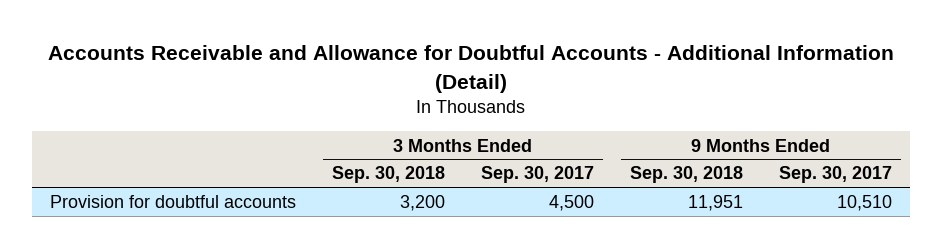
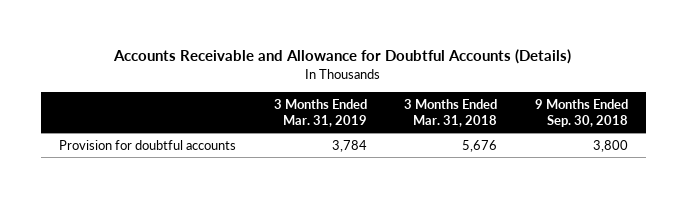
- Accounts Receivable and Allowance for Doubtful Accounts - Additional Information (Detail)
+ Accounts Receivable and Allowance for Doubtful Accounts (Details)
- | 3 Months Ended Sep. 30, 2018 | 3 Months Ended Sep. 30, 2017 | 9 Months Ended Sep. 30, 2018 | 9 Months Ended Sep. 30, 2017
+ | 3 Months Ended Mar. 31, 2019 | 3 Months Ended Mar. 31, 2018 | 9 Months Ended Sep. 30, 2018
- Provision for doubtful accounts | 3,200 | 4,500 | 11,951 | 10,510
+ Provision for doubtful accounts | 3,784 | 5,676 | 3,800

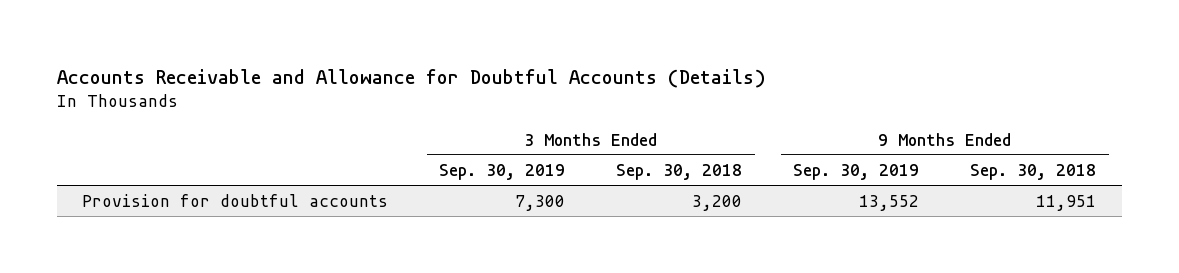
- | 3 Months Ended Mar. 31, 2019 | 3 Months Ended Mar. 31, 2018 | 9 Months Ended Sep. 30, 2018
+ | 3 Months Ended Sep. 30, 2019 | 3 Months Ended Sep. 30, 2018 | 9 Months Ended Sep. 30, 2019 | 9 Months Ended Sep. 30, 2018
- Provision for doubtful accounts | 3,784 | 5,676 | 3,800
+ Provision for doubtful accounts | 7,300 | 3,200 | 13,552 | 11,951

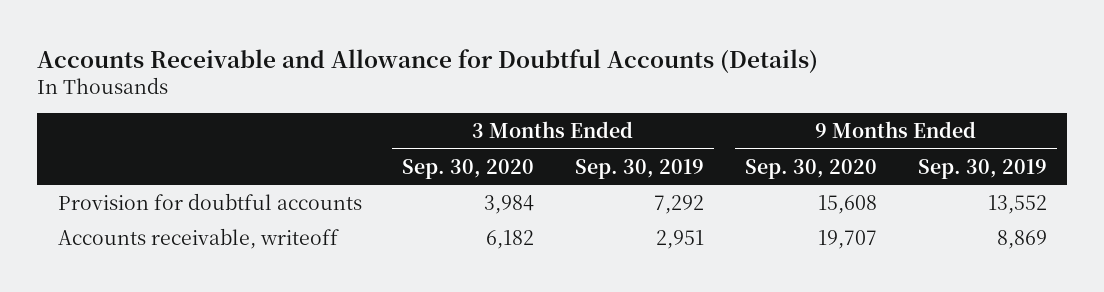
- | 3 Months Ended Sep. 30, 2019 | 3 Months Ended Sep. 30, 2018 | 9 Months Ended Sep. 30, 2019 | 9 Months Ended Sep. 30, 2018
+ | 3 Months Ended Sep. 30, 2020 | 3 Months Ended Sep. 30, 2019 | 9 Months Ended Sep. 30, 2020 | 9 Months Ended Sep. 30, 2019
- Provision for doubtful accounts | 7,300 | 3,200 | 13,552 | 11,951
+ Provision for doubtful accounts | 3,984 | 7,292 | 15,608 | 13,552
+ Accounts receivable, writeoff | 6,182 | 2,951 | 19,707 | 8,869

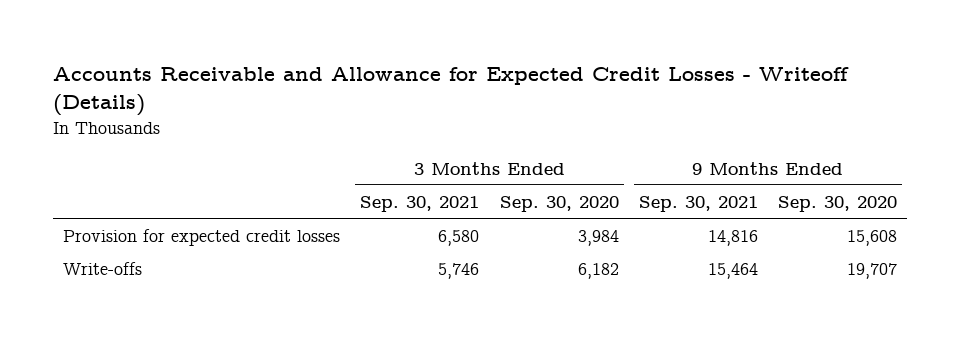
- Accounts Receivable and Allowance for Doubtful Accounts (Details)
+ Accounts Receivable and Allowance for Expected Credit Losses - Writeoff (Details)
- | 3 Months Ended Sep. 30, 2020 | 3 Months Ended Sep. 30, 2019 | 9 Months Ended Sep. 30, 2020 | 9 Months Ended Sep. 30, 2019
+ | 3 Months Ended Sep. 30, 2021 | 3 Months Ended Sep. 30, 2020 | 9 Months Ended Sep. 30, 2021 | 9 Months Ended Sep. 30, 2020
- Provision for doubtful accounts | 3,984 | 7,292 | 15,608 | 13,552
- Accounts receivable, writeoff | 6,182 | 2,951 | 19,707 | 8,869
+ Provision for expected credit losses | 6,580 | 3,984 | 14,816 | 15,608
+ Write-offs | 5,746 | 6,182 | 15,464 | 19,707

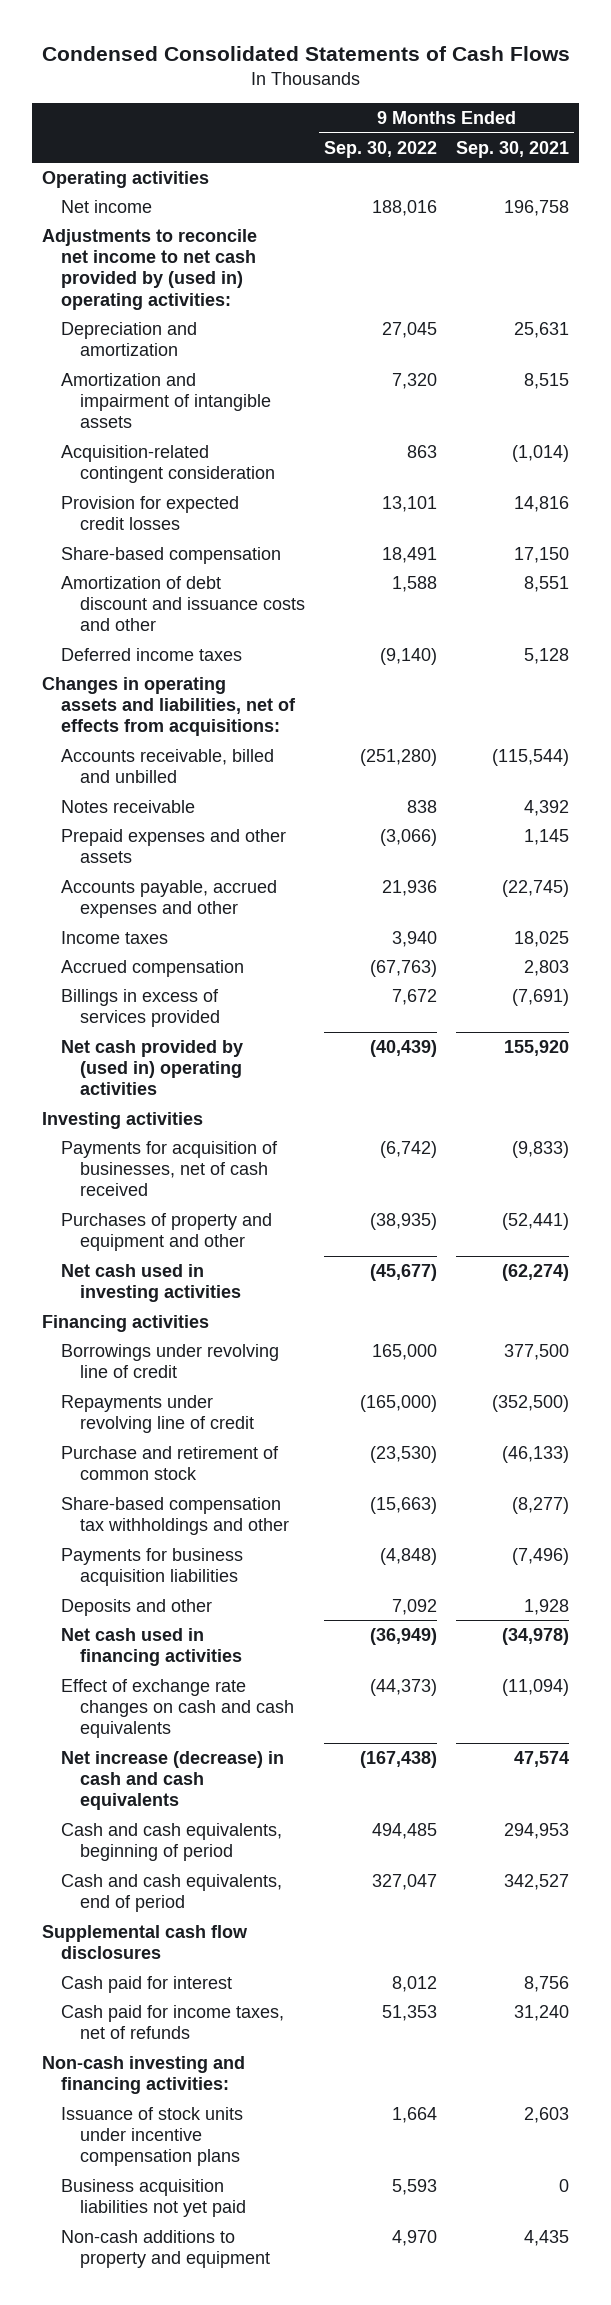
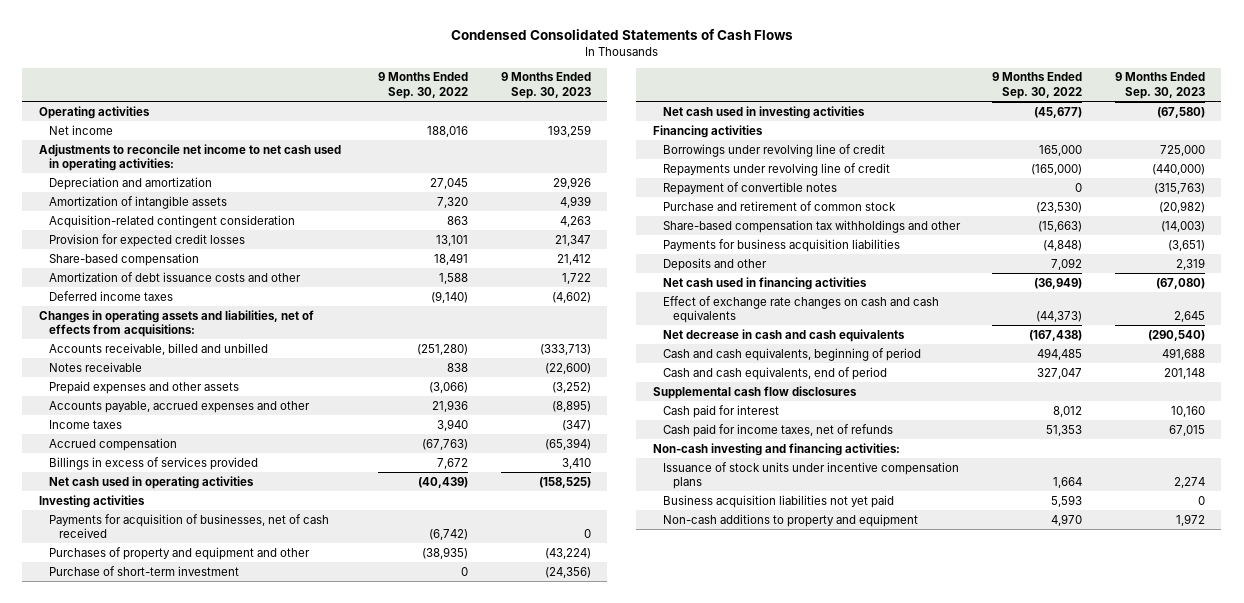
- | 9 Months Ended Sep. 30, 2022 | 9 Months Ended Sep. 30, 2021
+ | 9 Months Ended Sep. 30, 2022 | 9 Months Ended Sep. 30, 2023
- Adjustments to reconcile net income to net cash provided by (used in) operating activities:
+ Adjustments to reconcile net income to net cash used in operating activities:
- Amortization and impairment of intangible assets | 7,320 | 8,515
+ Amortization of intangible assets | 7,320 | 4,939
- Amortization of debt discount and issuance costs and other | 1,588 | 8,551
+ Amortization of debt issuance costs and other | 1,588 | 1,722
- Net cash provided by (used in) operating activities | (40,439) | 155,920
+ Net cash used in operating activities | (40,439) | (158,525)
+ Purchase of short-term investment | 0 | (24,356)
+ Repayment of convertible notes | 0 | (315,763)
- Net increase (decrease) in cash and cash equivalents | (167,438) | 47,574
+ Net decrease in cash and cash equivalents | (167,438) | (290,540)

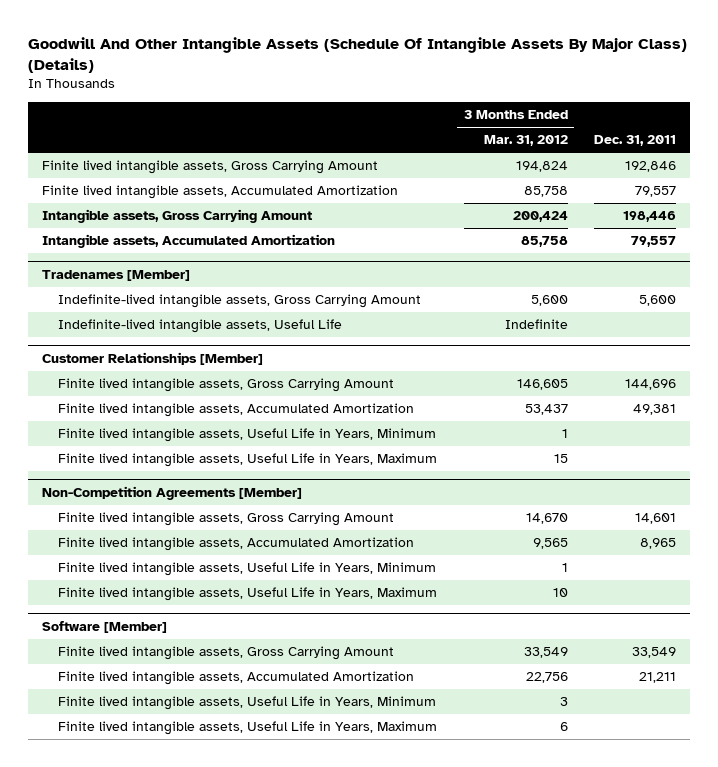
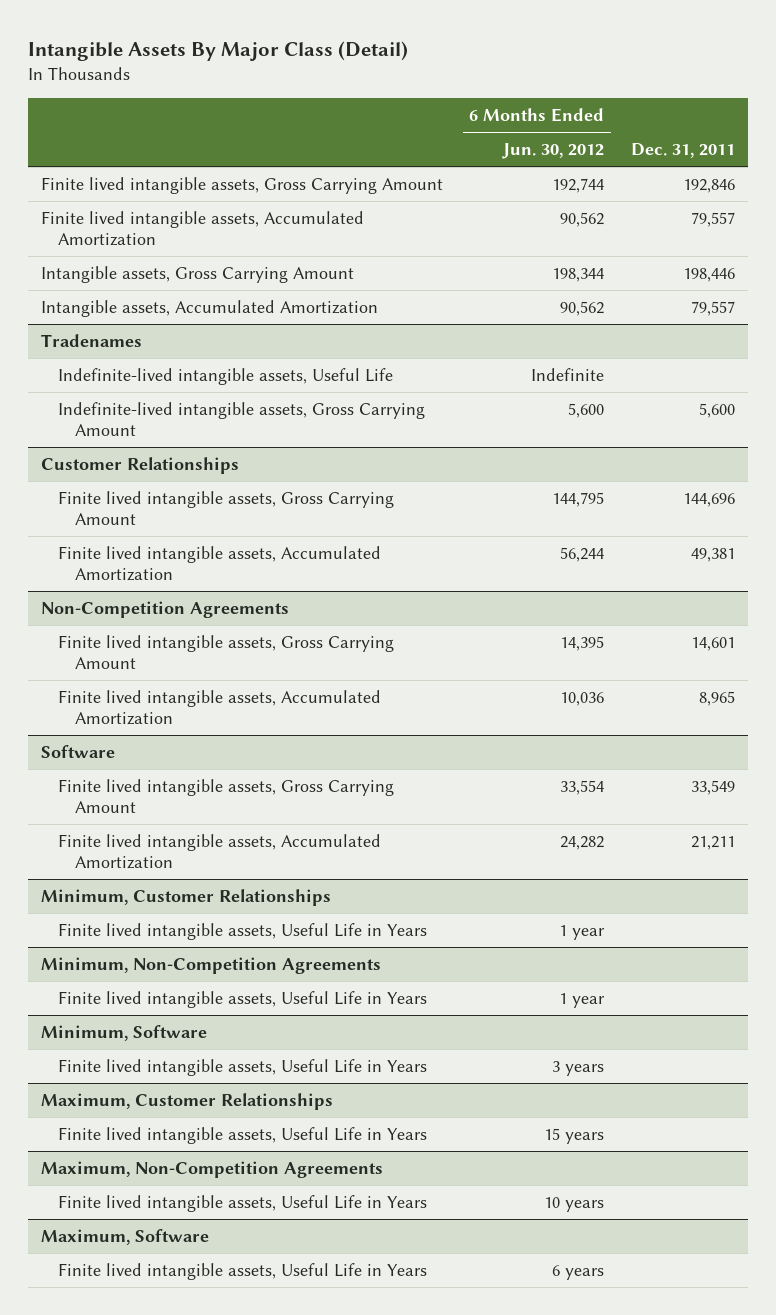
- Goodwill And Other Intangible Assets (Schedule Of Intangible Assets By Major Class) (Details)
+ Intangible Assets By Major Class (Detail)
- | 3 Months Ended Mar. 31, 2012 | Dec. 31, 2011
+ | 6 Months Ended Jun. 30, 2012 | Dec. 31, 2011
- Tradenames [Member]
- Indefinite-lived intangible assets, Gross Carrying Amount | 5,600 | 5,600
+ Tradenames
- Customer Relationships [Member]
+ Indefinite-lived intangible assets, Gross Carrying Amount | 5,600 | 5,600
+ Customer Relationships
- Finite lived intangible assets, Useful Life in Years, Minimum | 1 |
- Finite lived intangible assets, Useful Life in Years, Maximum | 15 |
- Non-Competition Agreements [Member]
+ Non-Competition Agreements
- Finite lived intangible assets, Useful Life in Years, Minimum | 1 |
- Finite lived intangible assets, Useful Life in Years, Maximum | 10 |
- Software [Member]
+ Software
- Finite lived intangible assets, Useful Life in Years, Minimum | 3 |
- Finite lived intangible assets, Useful Life in Years, Maximum | 6 |
+ Minimum, Customer Relationships
+ Finite lived intangible assets, Useful Life in Years | 1 year |
+ Minimum, Non-Competition Agreements
+ Finite lived intangible assets, Useful Life in Years | 1 year |
+ Minimum, Software
+ Finite lived intangible assets, Useful Life in Years | 3 years |
+ Maximum, Customer Relationships
+ Finite lived intangible assets, Useful Life in Years | 15 years |
+ Maximum, Non-Competition Agreements
+ Finite lived intangible assets, Useful Life in Years | 10 years |
+ Maximum, Software
+ Finite lived intangible assets, Useful Life in Years | 6 years |

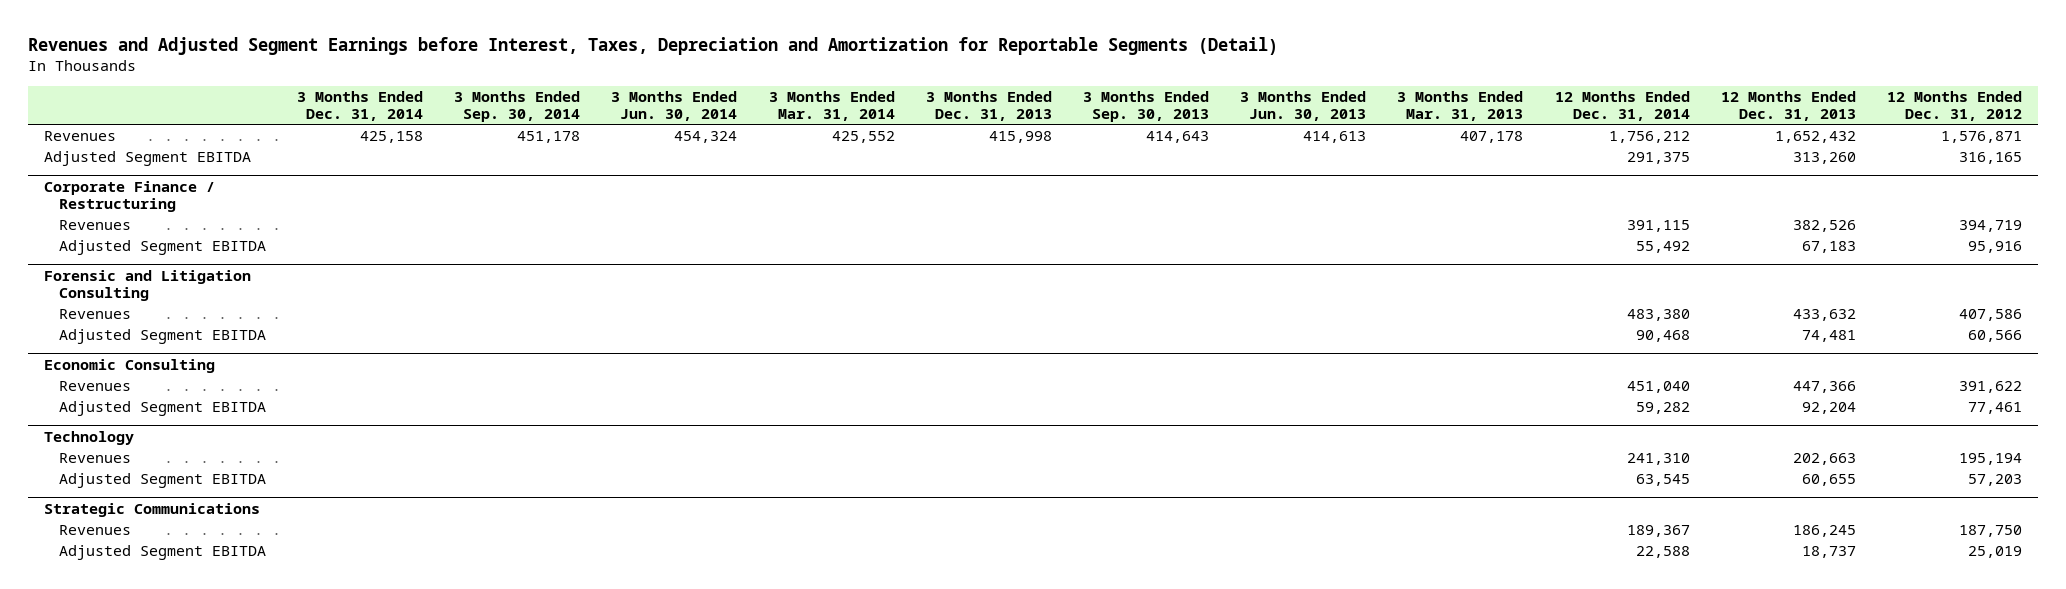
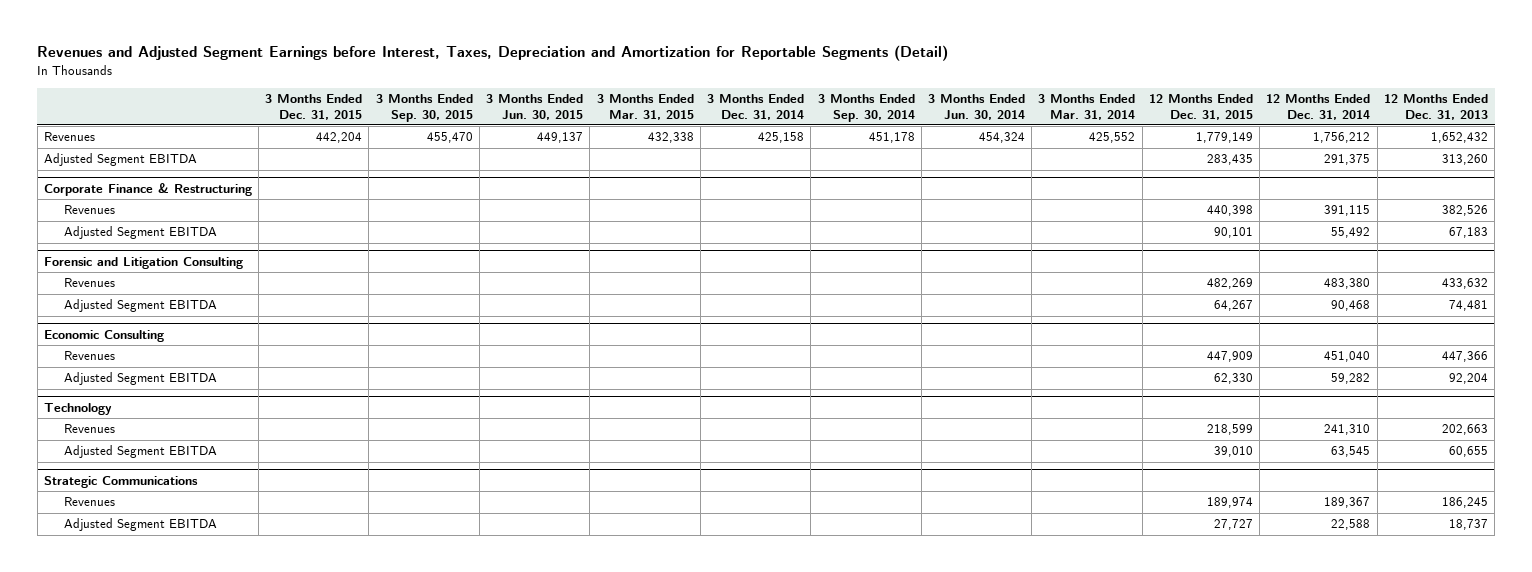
- | 3 Months Ended Dec. 31, 2014 | 3 Months Ended Sep. 30, 2014 | 3 Months Ended Jun. 30, 2014 | 3 Months Ended Mar. 31, 2014 | 3 Months Ended Dec. 31, 2013 | 3 Months Ended Sep. 30, 2013 | 3 Months Ended Jun. 30, 2013 | 3 Months Ended Mar. 31, 2013 | 12 Months Ended Dec. 31, 2014 | 12 Months Ended Dec. 31, 2013 | 12 Months Ended Dec. 31, 2012
+ | 3 Months Ended Dec. 31, 2015 | 3 Months Ended Sep. 30, 2015 | 3 Months Ended Jun. 30, 2015 | 3 Months Ended Mar. 31, 2015 | 3 Months Ended Dec. 31, 2014 | 3 Months Ended Sep. 30, 2014 | 3 Months Ended Jun. 30, 2014 | 3 Months Ended Mar. 31, 2014 | 12 Months Ended Dec. 31, 2015 | 12 Months Ended Dec. 31, 2014 | 12 Months Ended Dec. 31, 2013
- Corporate Finance / Restructuring
+ Corporate Finance & Restructuring

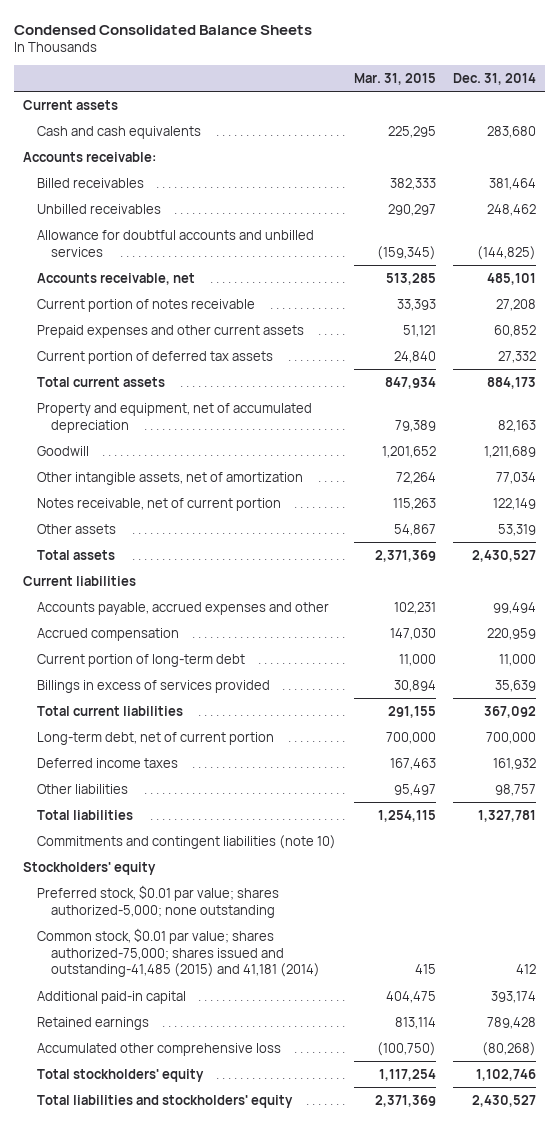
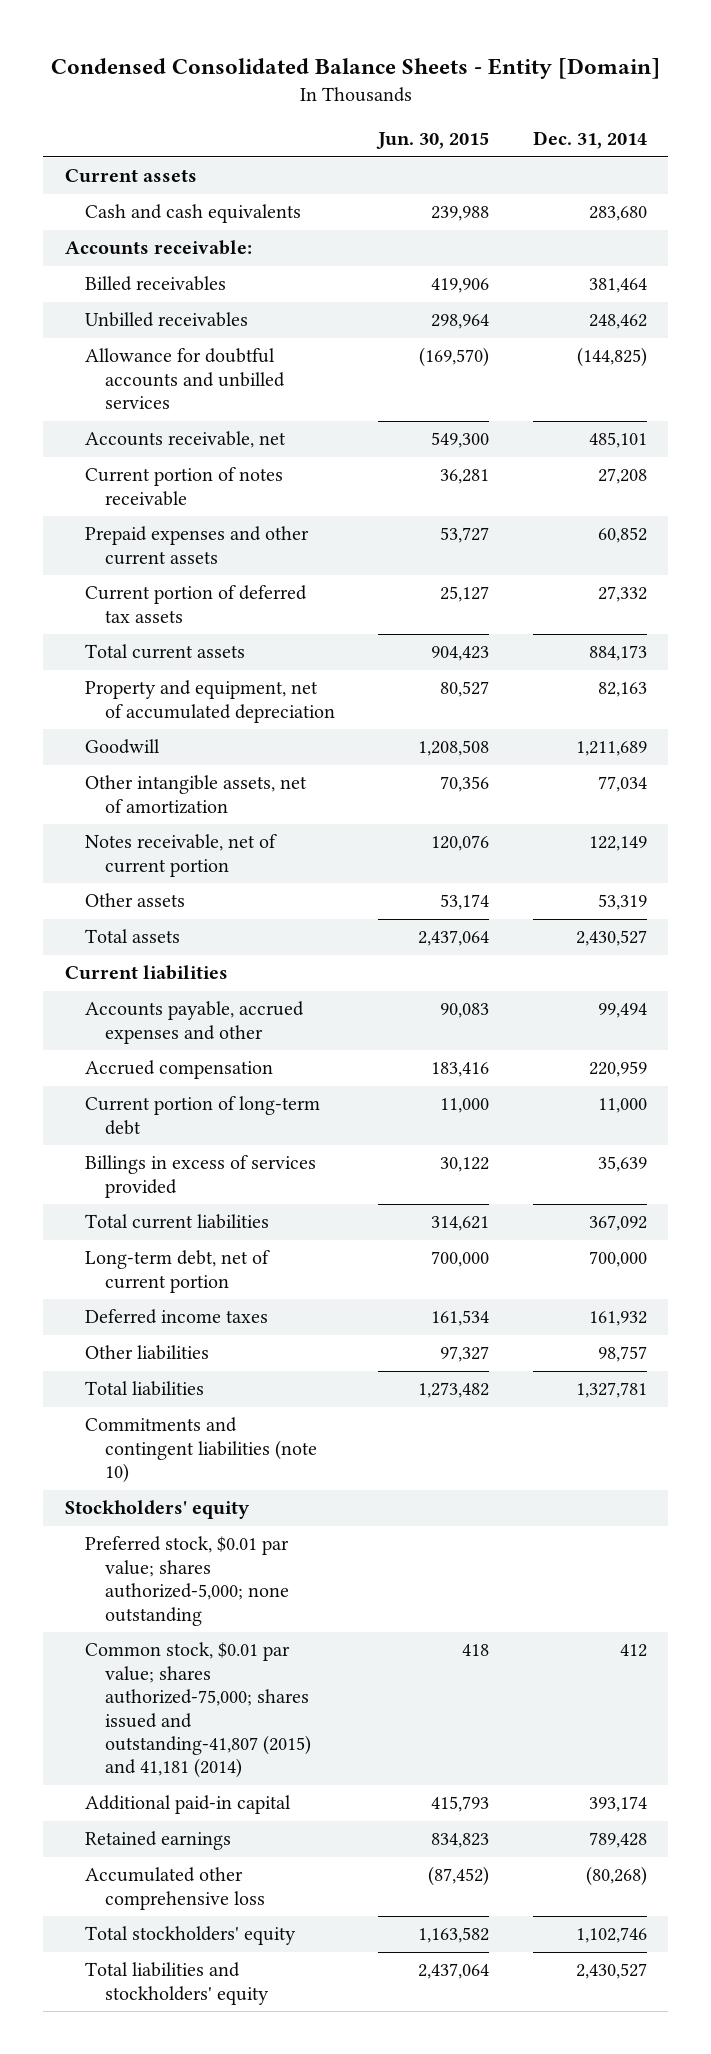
- Condensed Consolidated Balance Sheets
+ Condensed Consolidated Balance Sheets - Entity [Domain]
- | Mar. 31, 2015 | Dec. 31, 2014
+ | Jun. 30, 2015 | Dec. 31, 2014
- Common stock, $0.01 par value; shares authorized-75,000; shares issued and outstanding-41,485 (2015) and 41,181 (2014) | 415 | 412
+ Common stock, $0.01 par value; shares authorized-75,000; shares issued and outstanding-41,807 (2015) and 41,181 (2014) | 418 | 412

